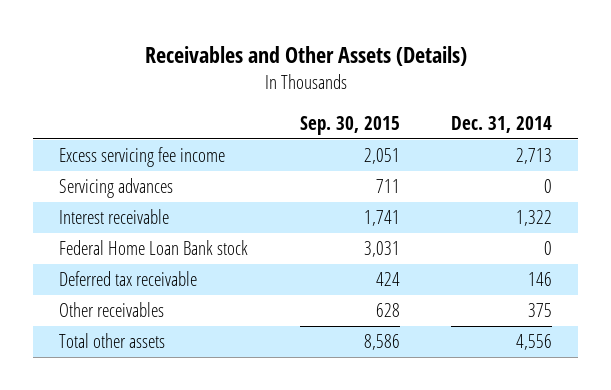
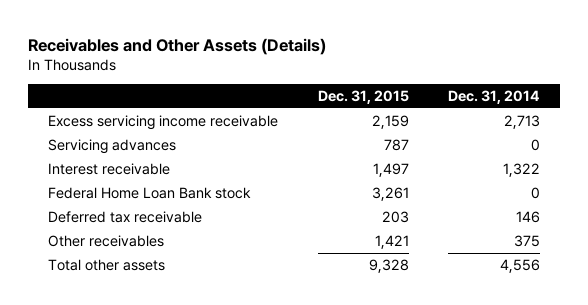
- | Sep. 30, 2015 | Dec. 31, 2014
+ | Dec. 31, 2015 | Dec. 31, 2014
- Excess servicing fee income | 2,051 | 2,713
+ Excess servicing income receivable | 2,159 | 2,713

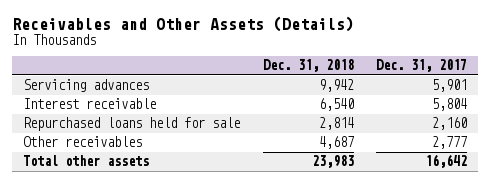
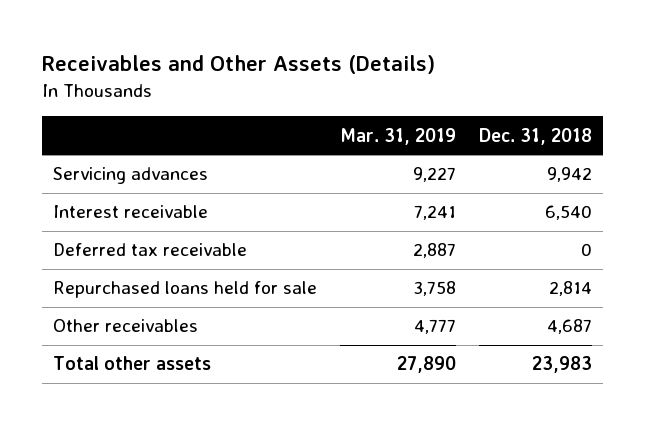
- | Dec. 31, 2018 | Dec. 31, 2017
+ | Mar. 31, 2019 | Dec. 31, 2018
+ Deferred tax receivable | 2,887 | 0

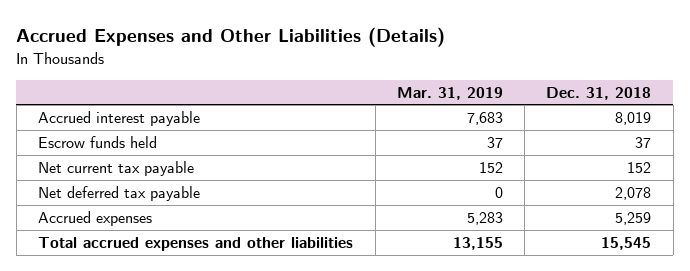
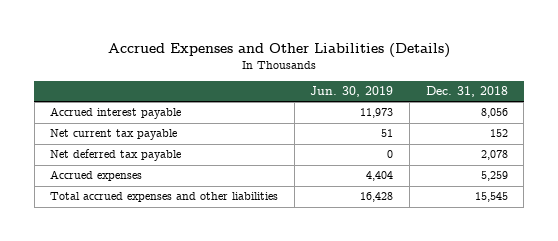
- | Mar. 31, 2019 | Dec. 31, 2018
+ | Jun. 30, 2019 | Dec. 31, 2018
- Accrued interest payable | 7,683 | 8,019
- Escrow funds held | 37 | 37
+ Accrued interest payable | 11,973 | 8,056

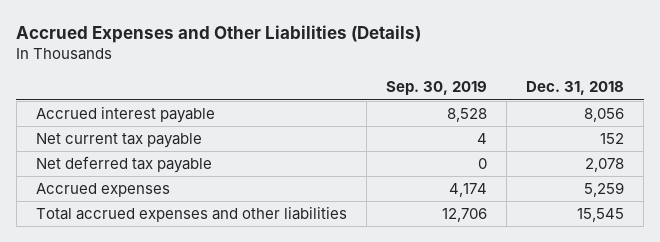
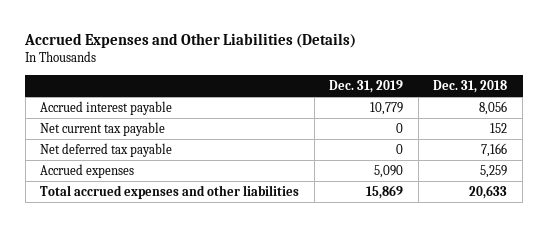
- | Sep. 30, 2019 | Dec. 31, 2018
+ | Dec. 31, 2019 | Dec. 31, 2018
- Net deferred tax payable | 0 | 2,078
+ Net deferred tax payable | 0 | 7,166
- Total accrued expenses and other liabilities | 12,706 | 15,545
+ Total accrued expenses and other liabilities | 15,869 | 20,633

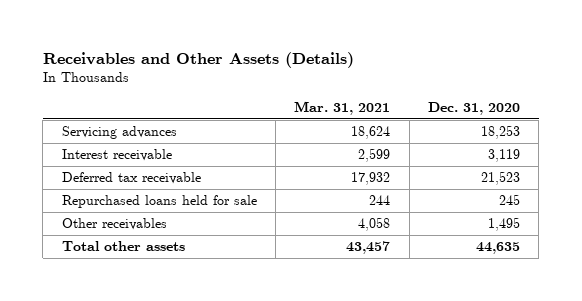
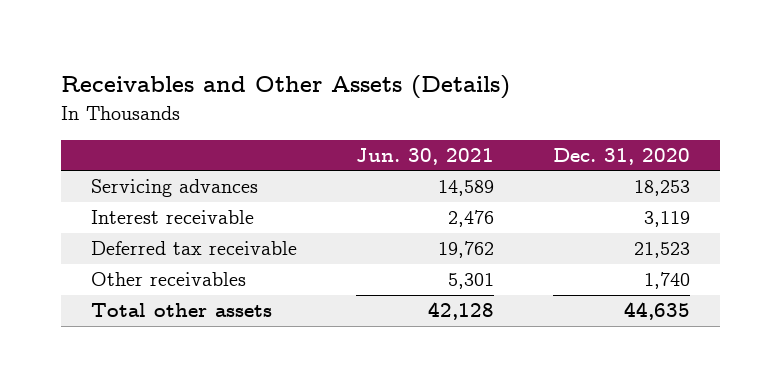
- | Mar. 31, 2021 | Dec. 31, 2020
+ | Jun. 30, 2021 | Dec. 31, 2020
- Repurchased loans held for sale | 244 | 245
- Other receivables | 4,058 | 1,495
+ Other receivables | 5,301 | 1,740

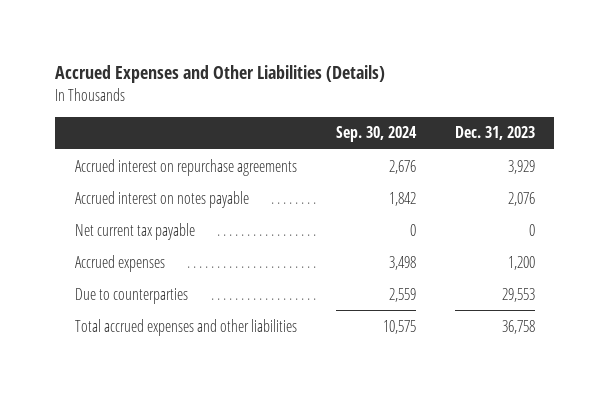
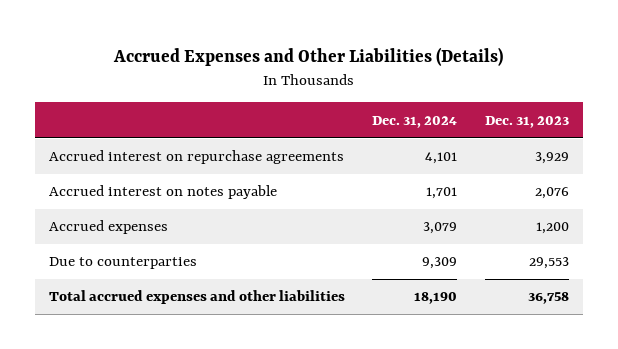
- | Sep. 30, 2024 | Dec. 31, 2023
+ | Dec. 31, 2024 | Dec. 31, 2023
- Net current tax payable | 0 | 0

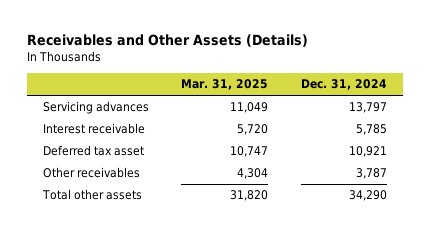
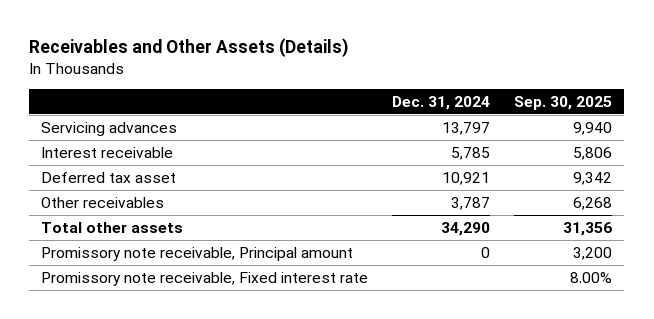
- | Mar. 31, 2025 | Dec. 31, 2024
+ | Dec. 31, 2024 | Sep. 30, 2025
+ Promissory note receivable, Principal amount | 0 | 3,200
+ Promissory note receivable, Fixed interest rate | | 8.00%

